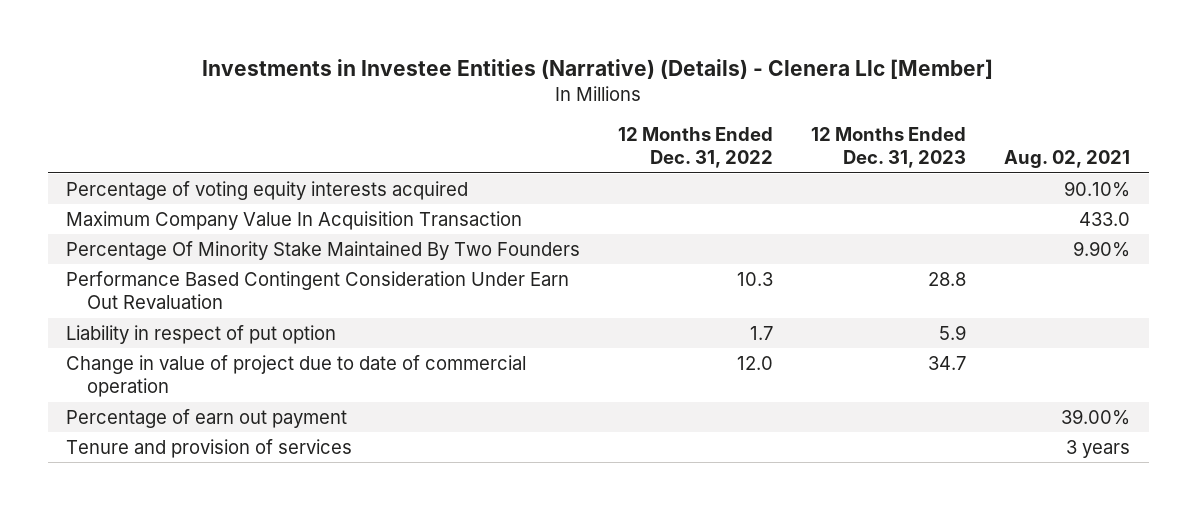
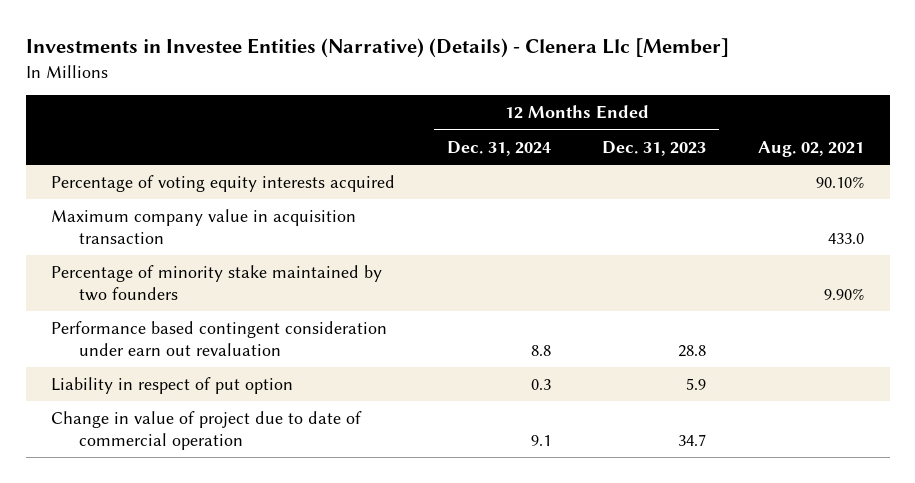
- | 12 Months Ended Dec. 31, 2022 | 12 Months Ended Dec. 31, 2023 | Aug. 02, 2021
+ | 12 Months Ended Dec. 31, 2024 | 12 Months Ended Dec. 31, 2023 | Aug. 02, 2021
- Maximum Company Value In Acquisition Transaction | | | 433.0
- Percentage Of Minority Stake Maintained By Two Founders | | | 9.90%
- Performance Based Contingent Consideration Under Earn Out Revaluation | 10.3 | 28.8 |
+ Maximum company value in acquisition transaction | | | 433.0
+ Percentage of minority stake maintained by two founders | | | 9.90%
+ Performance based contingent consideration under earn out revaluation | 8.8 | 28.8 |
- Percentage of earn out payment | | | 39.00%
- Tenure and provision of services | | | 3 years

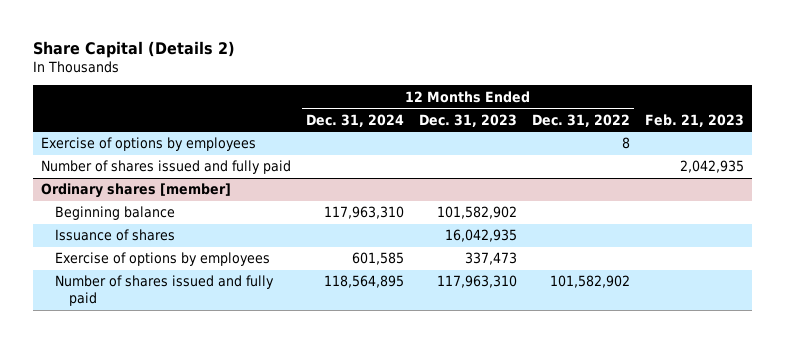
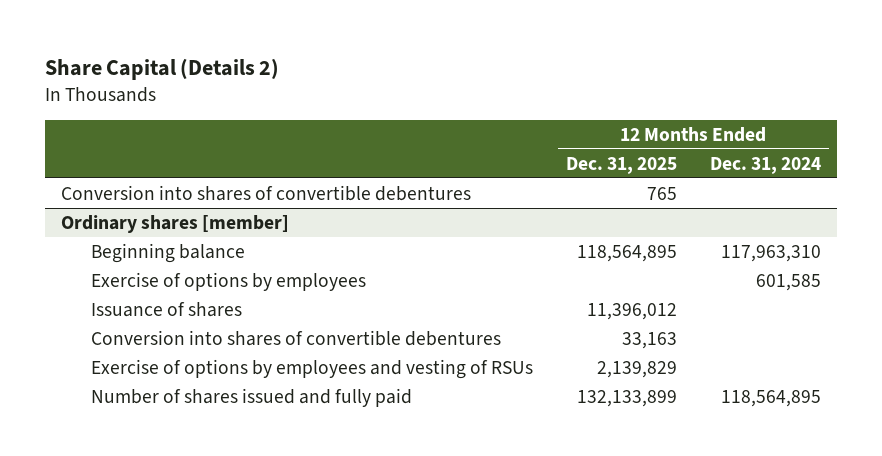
- | 12 Months Ended Dec. 31, 2024 | 12 Months Ended Dec. 31, 2023 | 12 Months Ended Dec. 31, 2022 | Feb. 21, 2023
+ | 12 Months Ended Dec. 31, 2025 | 12 Months Ended Dec. 31, 2024
- Exercise of options by employees | | | 8 |
- Number of shares issued and fully paid | | | | 2,042,935
+ Conversion into shares of convertible debentures | 765 |
@ Ordinary shares [member]
moved down: Issuance of shares | 11,396,012 |
+ Conversion into shares of convertible debentures | 33,163 |
+ Exercise of options by employees and vesting of RSUs | 2,139,829 |

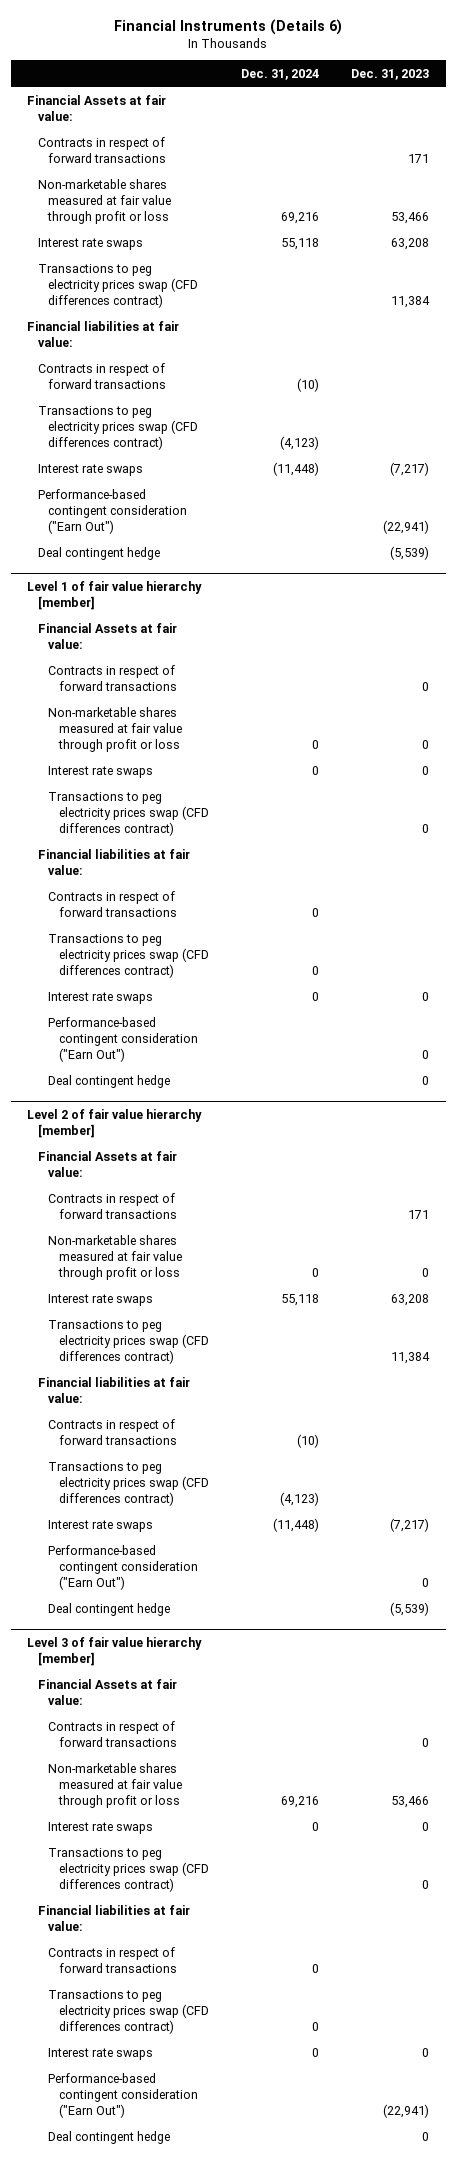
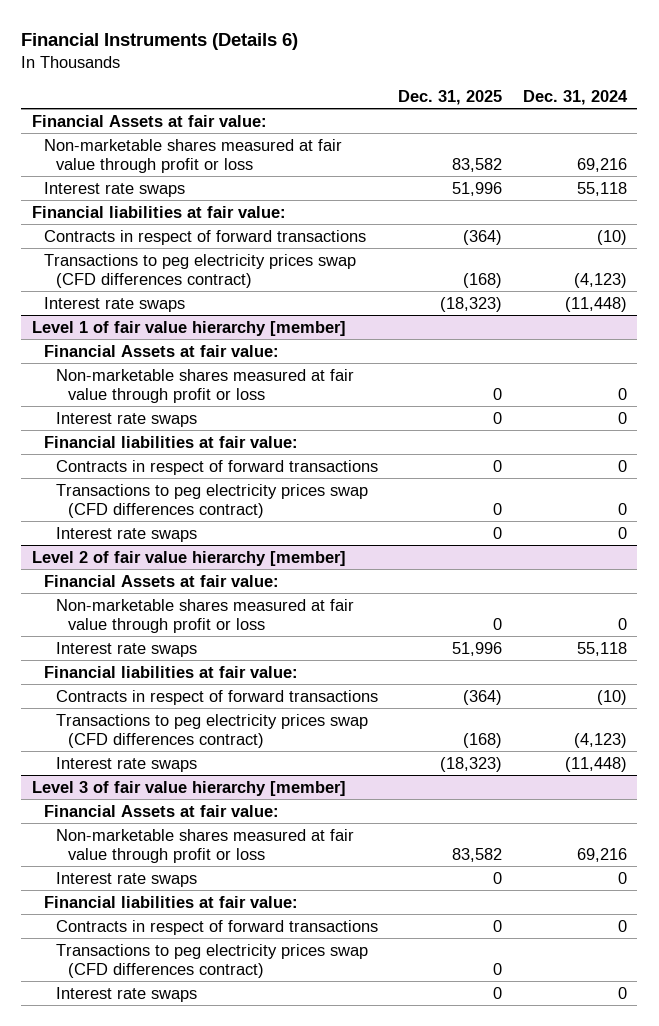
- | Dec. 31, 2024 | Dec. 31, 2023
+ | Dec. 31, 2025 | Dec. 31, 2024
- Contracts in respect of forward transactions | | 171
- Transactions to peg electricity prices swap (CFD differences contract) | | 11,384
- Performance-based contingent consideration ("Earn Out") | | (22,941)
- Deal contingent hedge | | (5,539)
@ Level 1 of fair value hierarchy [member]
- Contracts in respect of forward transactions | | 0
- Transactions to peg electricity prices swap (CFD differences contract) | | 0
- Performance-based contingent consideration ("Earn Out") | | 0
- Deal contingent hedge | | 0
@ Level 2 of fair value hierarchy [member]
- Contracts in respect of forward transactions | | 171
- Transactions to peg electricity prices swap (CFD differences contract) | | 11,384
- Performance-based contingent consideration ("Earn Out") | | 0
- Deal contingent hedge | | (5,539)
@ Level 3 of fair value hierarchy [member]
- Contracts in respect of forward transactions | | 0
- Transactions to peg electricity prices swap (CFD differences contract) | 0 |
moved down: Transactions to peg electricity prices swap (CFD differences contract) | 0 |
- Performance-based contingent consideration ("Earn Out") | | (22,941)
- Deal contingent hedge | | 0

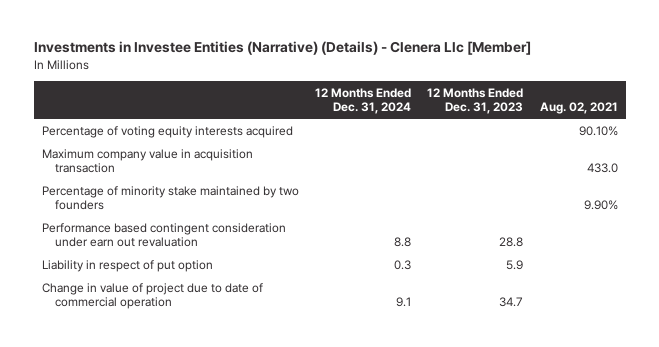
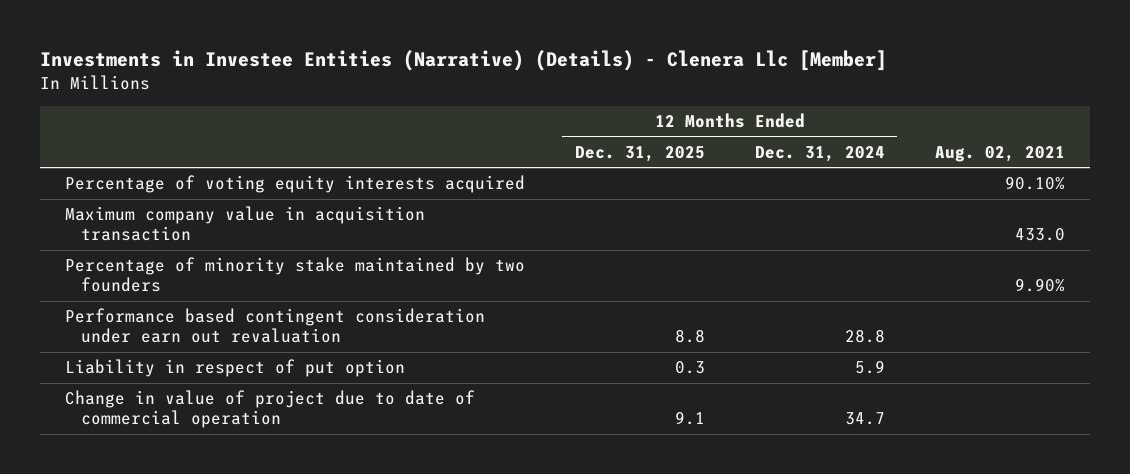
- | 12 Months Ended Dec. 31, 2024 | 12 Months Ended Dec. 31, 2023 | Aug. 02, 2021
+ | 12 Months Ended Dec. 31, 2025 | 12 Months Ended Dec. 31, 2024 | Aug. 02, 2021
- Performance based contingent consideration under earn out revaluation | 8.8 | 28.8 |
- Liability in respect of put option | 0.3 | 5.9 |
- Change in value of project due to date of commercial operation | 9.1 | 34.7 |
+ Performance based contingent consideration under earn out revaluation | 8.8 | 28.8 |
+ Liability in respect of put option | 0.3 | 5.9 |
+ Change in value of project due to date of commercial operation | 9.1 | 34.7 |

